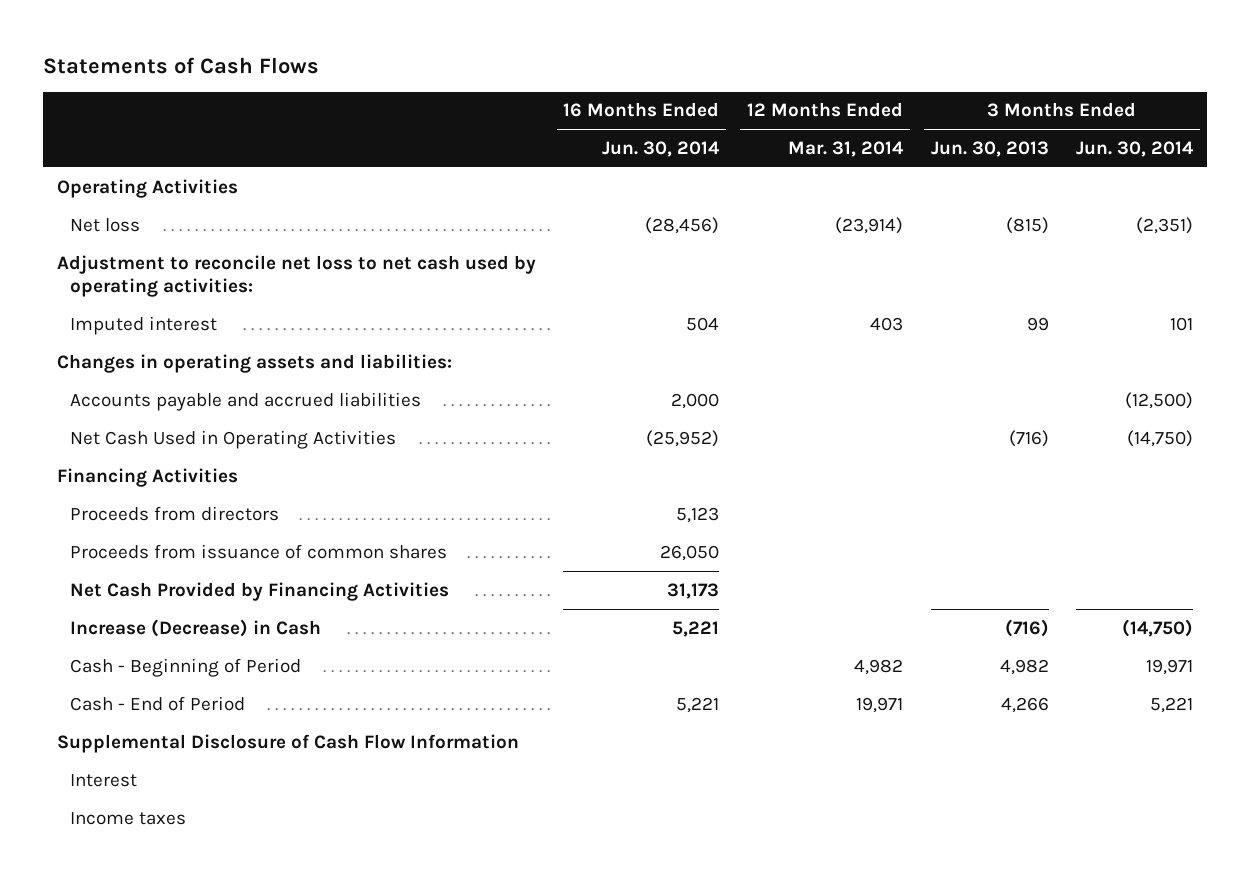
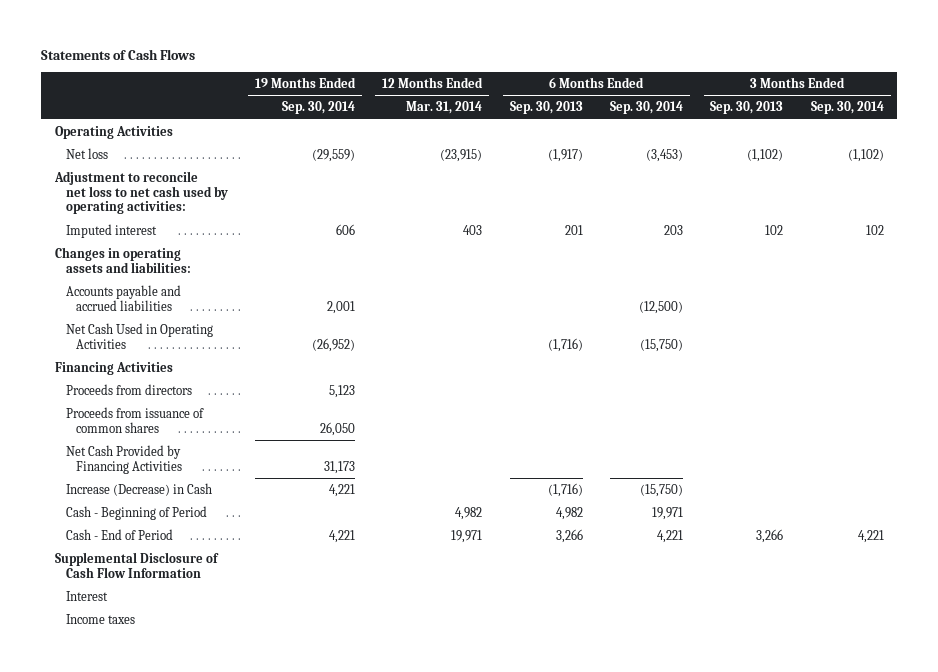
- | 16 Months Ended Jun. 30, 2014 | 12 Months Ended Mar. 31, 2014 | 3 Months Ended Jun. 30, 2013 | 3 Months Ended Jun. 30, 2014
+ | 19 Months Ended Sep. 30, 2014 | 12 Months Ended Mar. 31, 2014 | 6 Months Ended Sep. 30, 2013 | 6 Months Ended Sep. 30, 2014 | 3 Months Ended Sep. 30, 2013 | 3 Months Ended Sep. 30, 2014
- Net loss | (28,456) | (23,914) | (815) | (2,351)
+ Net loss | (29,559) | (23,915) | (1,917) | (3,453) | (1,102) | (1,102)

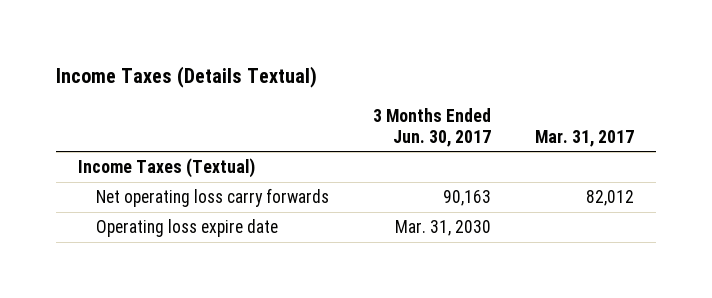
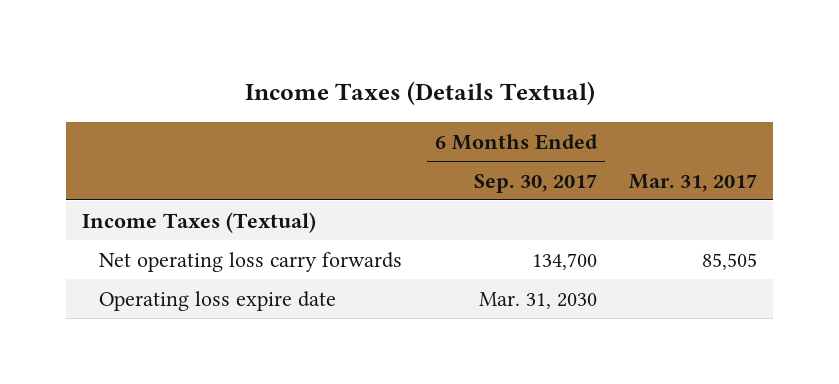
- | 3 Months Ended Jun. 30, 2017 | Mar. 31, 2017
+ | 6 Months Ended Sep. 30, 2017 | Mar. 31, 2017
- Net operating loss carry forwards | 90,163 | 82,012
+ Net operating loss carry forwards | 134,700 | 85,505

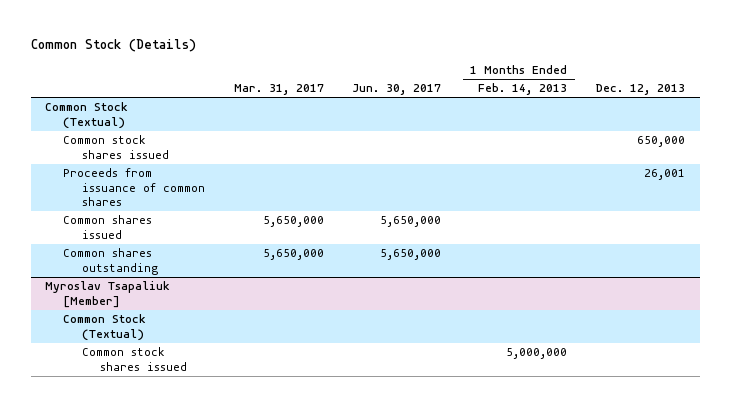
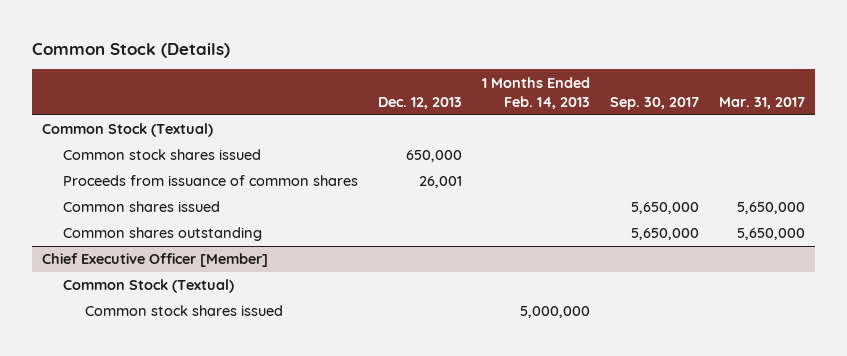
- | Mar. 31, 2017 | Jun. 30, 2017 | 1 Months Ended Feb. 14, 2013 | Dec. 12, 2013
+ | Dec. 12, 2013 | 1 Months Ended Feb. 14, 2013 | Sep. 30, 2017 | Mar. 31, 2017
- Myroslav Tsapaliuk [Member]
+ Chief Executive Officer [Member]

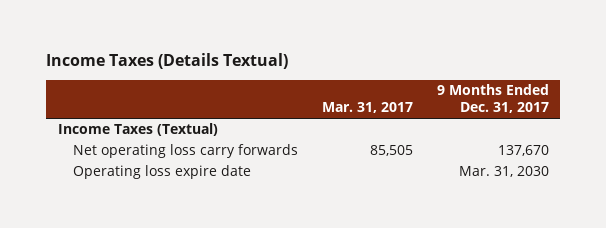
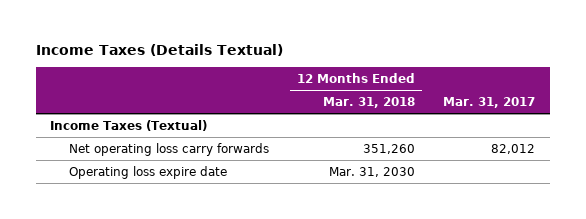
- | Mar. 31, 2017 | 9 Months Ended Dec. 31, 2017
+ | 12 Months Ended Mar. 31, 2018 | Mar. 31, 2017
- Net operating loss carry forwards | 85,505 | 137,670
+ Net operating loss carry forwards | 351,260 | 82,012

